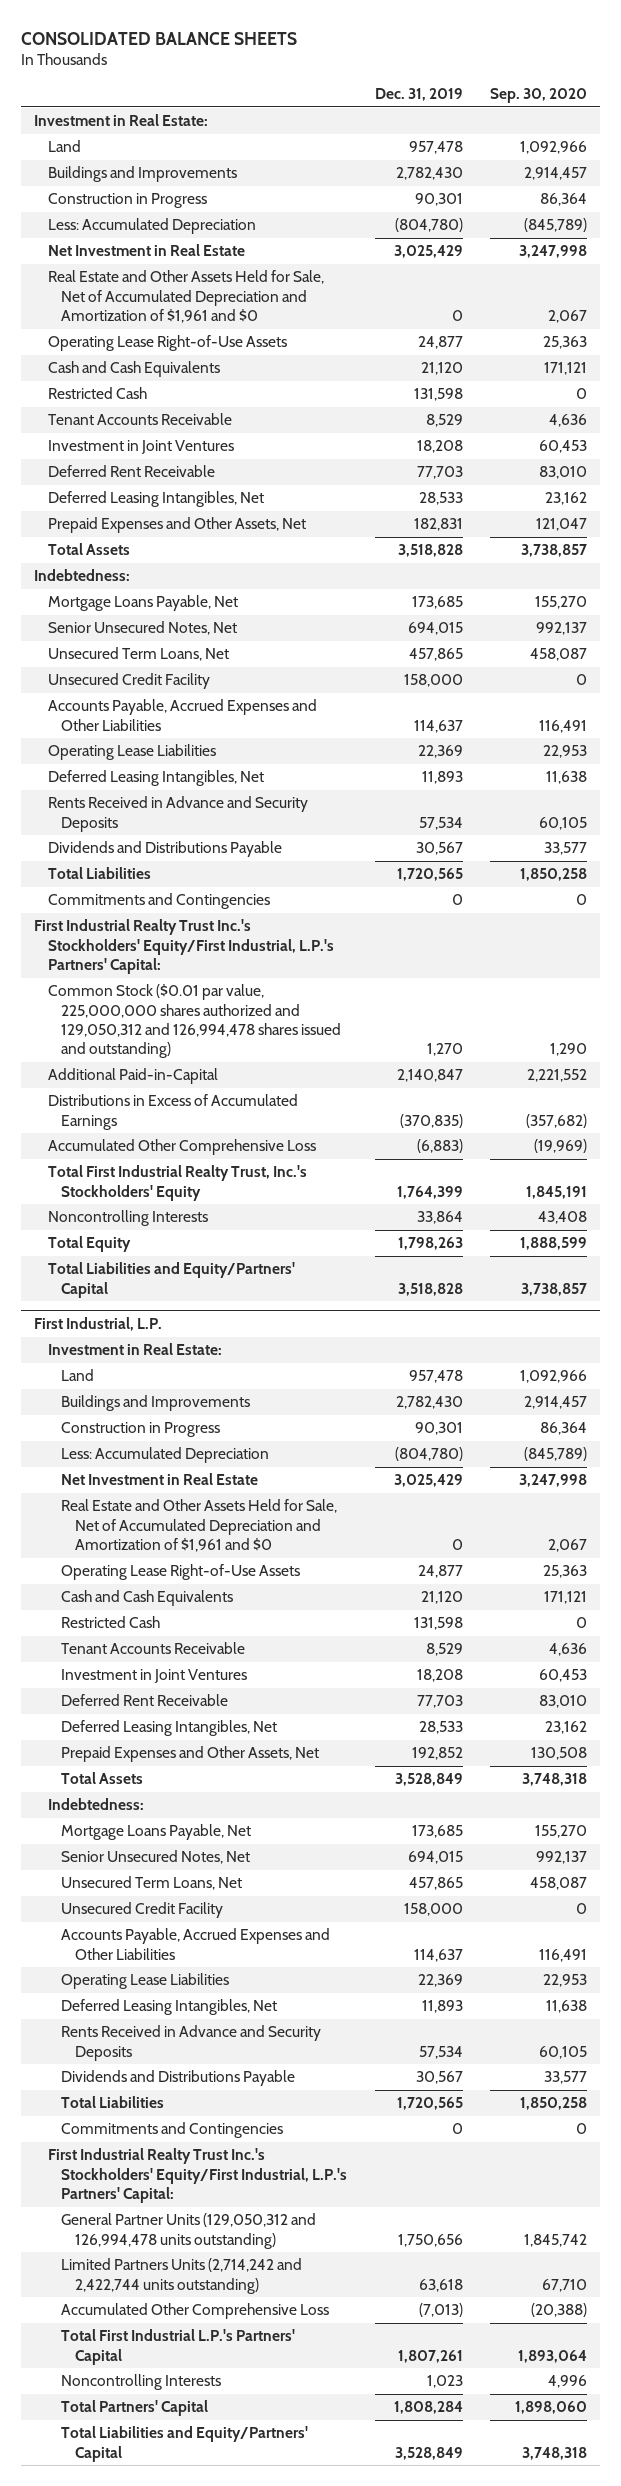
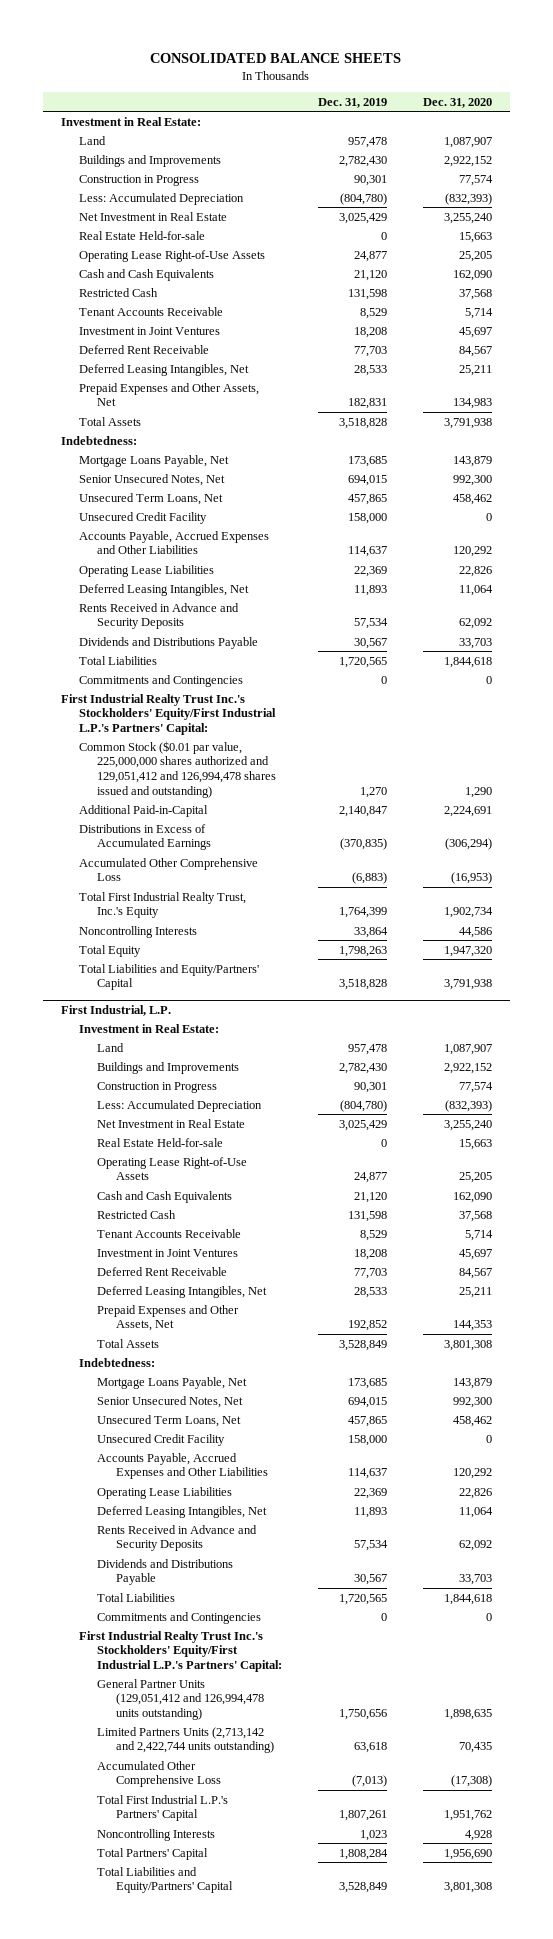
- | Dec. 31, 2019 | Sep. 30, 2020
+ | Dec. 31, 2019 | Dec. 31, 2020
- Real Estate and Other Assets Held for Sale, Net of Accumulated Depreciation and Amortization of $1,961 and $0 | 0 | 2,067
+ Real Estate Held-for-sale | 0 | 15,663
- First Industrial Realty Trust Inc.'s Stockholders' Equity/First Industrial, L.P.'s Partners' Capital:
- Common Stock ($0.01 par value, 225,000,000 shares authorized and 129,050,312 and 126,994,478 shares issued and outstanding) | 1,270 | 1,290
+ First Industrial Realty Trust Inc.'s Stockholders' Equity/First Industrial L.P.'s Partners' Capital:
+ Common Stock ($0.01 par value, 225,000,000 shares authorized and 129,051,412 and 126,994,478 shares issued and outstanding) | 1,270 | 1,290
- Total First Industrial Realty Trust, Inc.'s Stockholders' Equity | 1,764,399 | 1,845,191
+ Total First Industrial Realty Trust, Inc.'s Equity | 1,764,399 | 1,902,734
@ First Industrial, L.P.
- Real Estate and Other Assets Held for Sale, Net of Accumulated Depreciation and Amortization of $1,961 and $0 | 0 | 2,067
+ Real Estate Held-for-sale | 0 | 15,663
- First Industrial Realty Trust Inc.'s Stockholders' Equity/First Industrial, L.P.'s Partners' Capital:
- General Partner Units (129,050,312 and 126,994,478 units outstanding) | 1,750,656 | 1,845,742
- Limited Partners Units (2,714,242 and 2,422,744 units outstanding) | 63,618 | 67,710
+ First Industrial Realty Trust Inc.'s Stockholders' Equity/First Industrial L.P.'s Partners' Capital:
+ General Partner Units (129,051,412 and 126,994,478 units outstanding) | 1,750,656 | 1,898,635
+ Limited Partners Units (2,713,142 and 2,422,744 units outstanding) | 63,618 | 70,435

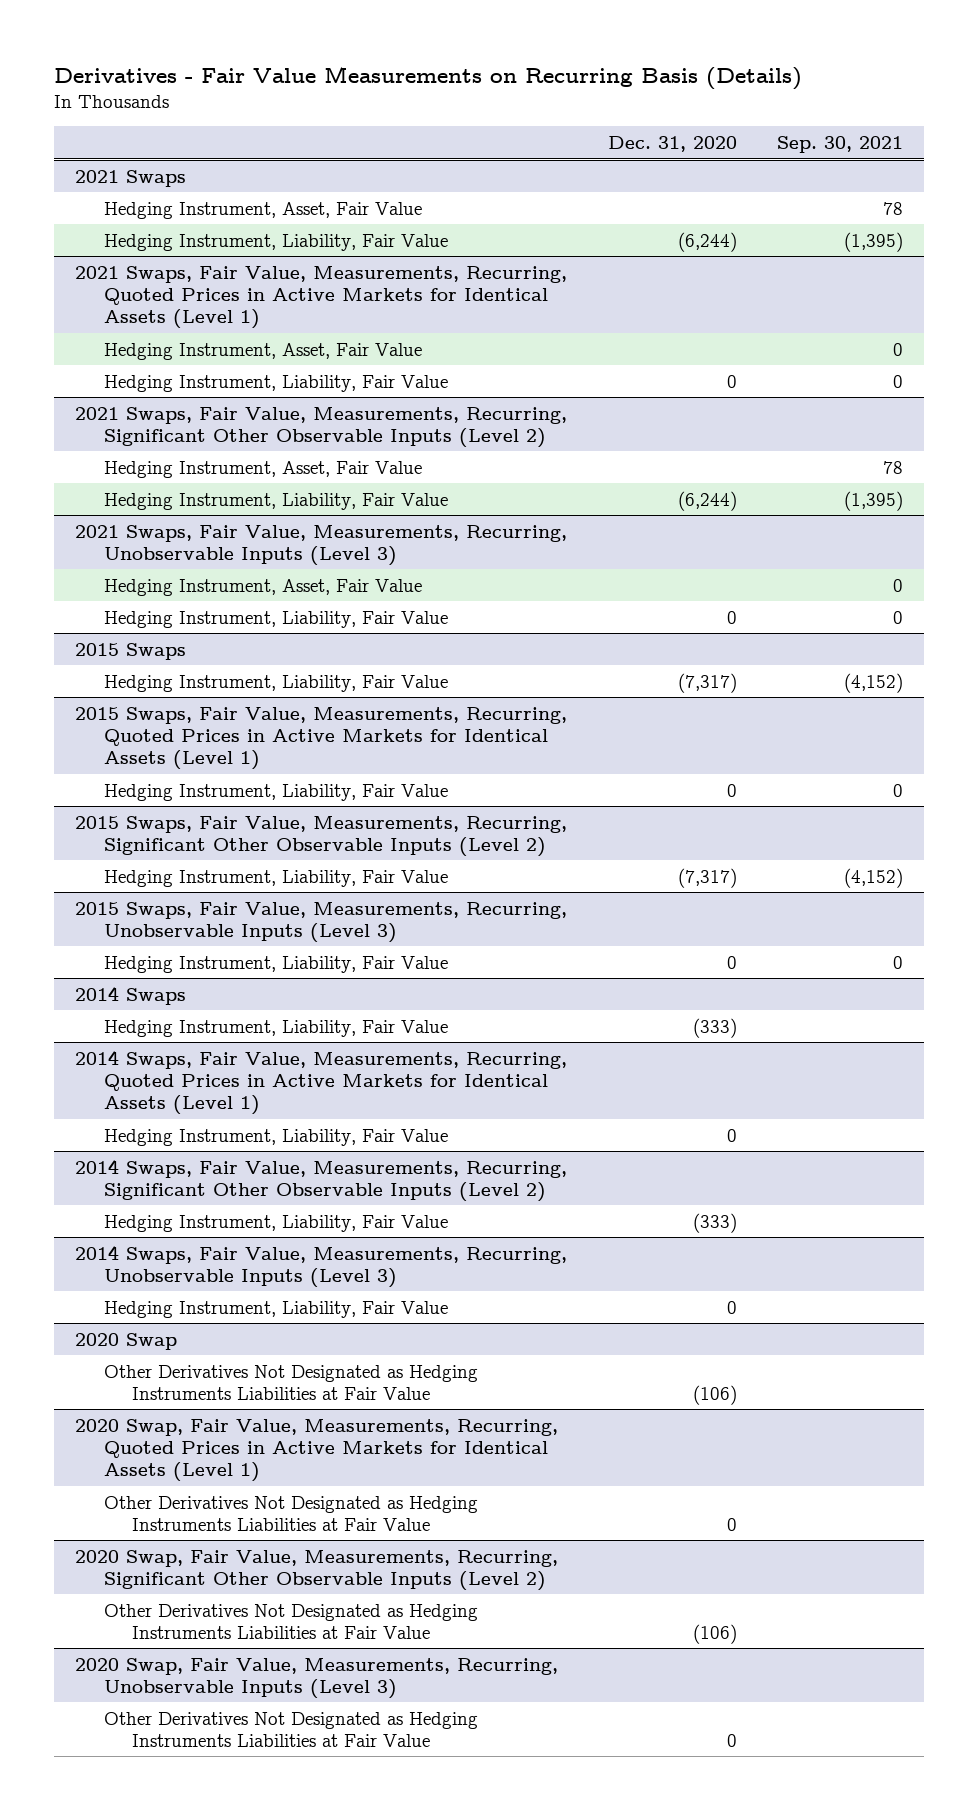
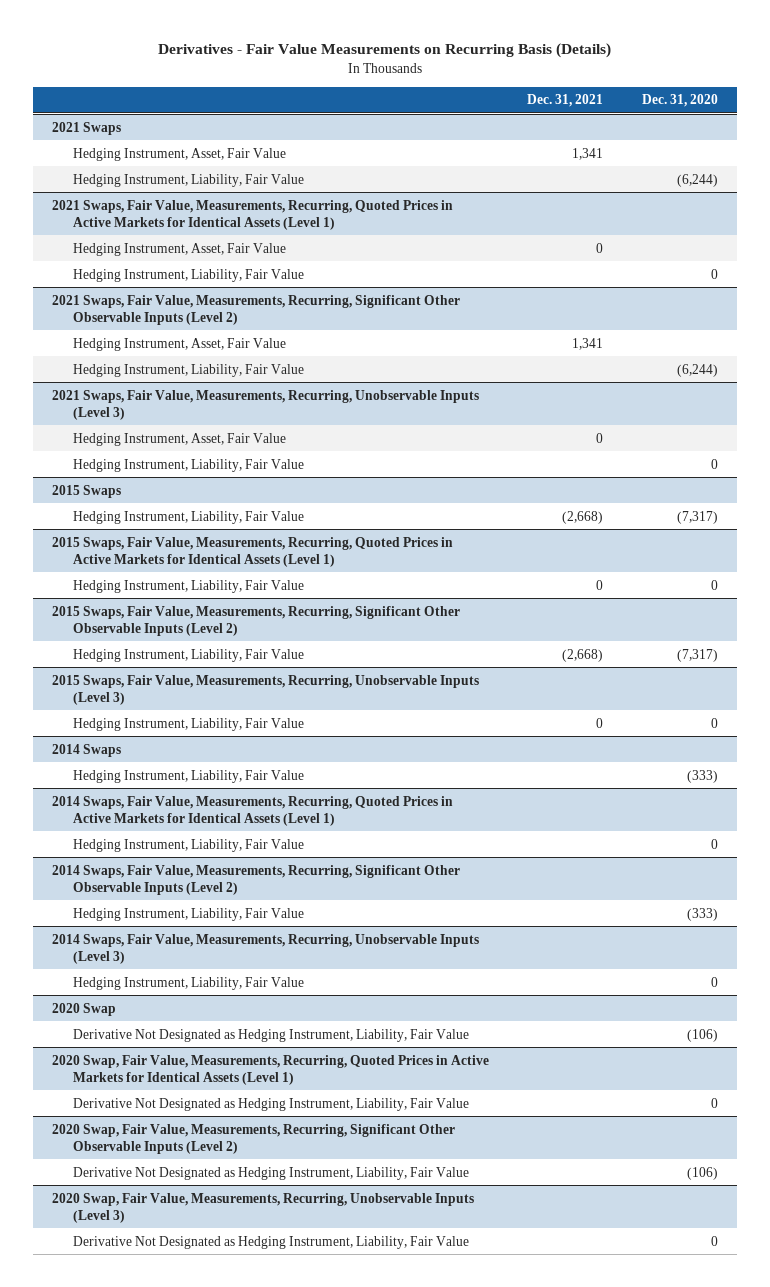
- | Dec. 31, 2020 | Sep. 30, 2021
+ | Dec. 31, 2021 | Dec. 31, 2020
@ 2020 Swap
- Other Derivatives Not Designated as Hedging Instruments Liabilities at Fair Value | (106) |
+ Derivative Not Designated as Hedging Instrument, Liability, Fair Value | | (106)
@ 2020 Swap, Fair Value, Measurements, Recurring, Quoted Prices in Active Markets for Identical Assets (Level 1)
- Other Derivatives Not Designated as Hedging Instruments Liabilities at Fair Value | 0 |
+ Derivative Not Designated as Hedging Instrument, Liability, Fair Value | | 0
@ 2020 Swap, Fair Value, Measurements, Recurring, Significant Other Observable Inputs (Level 2)
- Other Derivatives Not Designated as Hedging Instruments Liabilities at Fair Value | (106) |
+ Derivative Not Designated as Hedging Instrument, Liability, Fair Value | | (106)
@ 2020 Swap, Fair Value, Measurements, Recurring, Unobservable Inputs (Level 3)
- Other Derivatives Not Designated as Hedging Instruments Liabilities at Fair Value | 0 |
+ Derivative Not Designated as Hedging Instrument, Liability, Fair Value | | 0

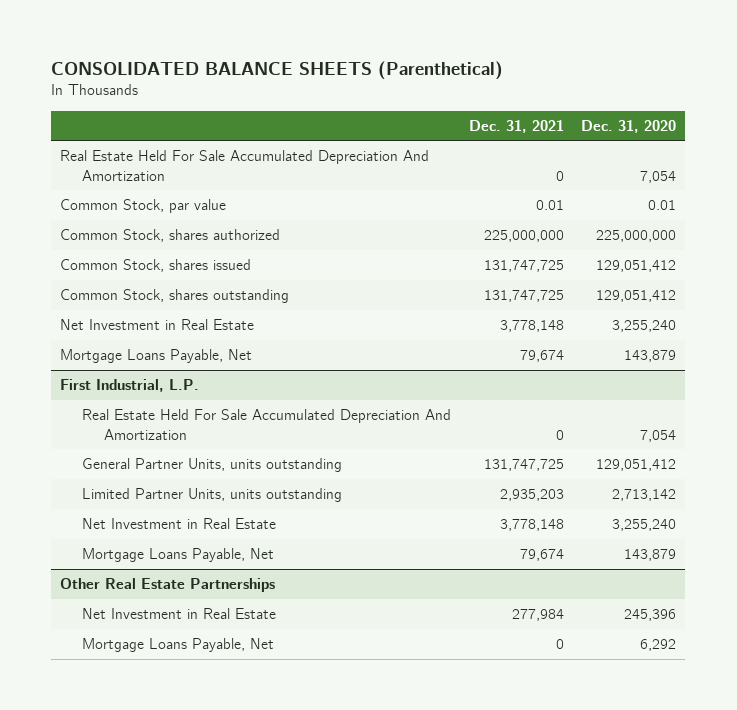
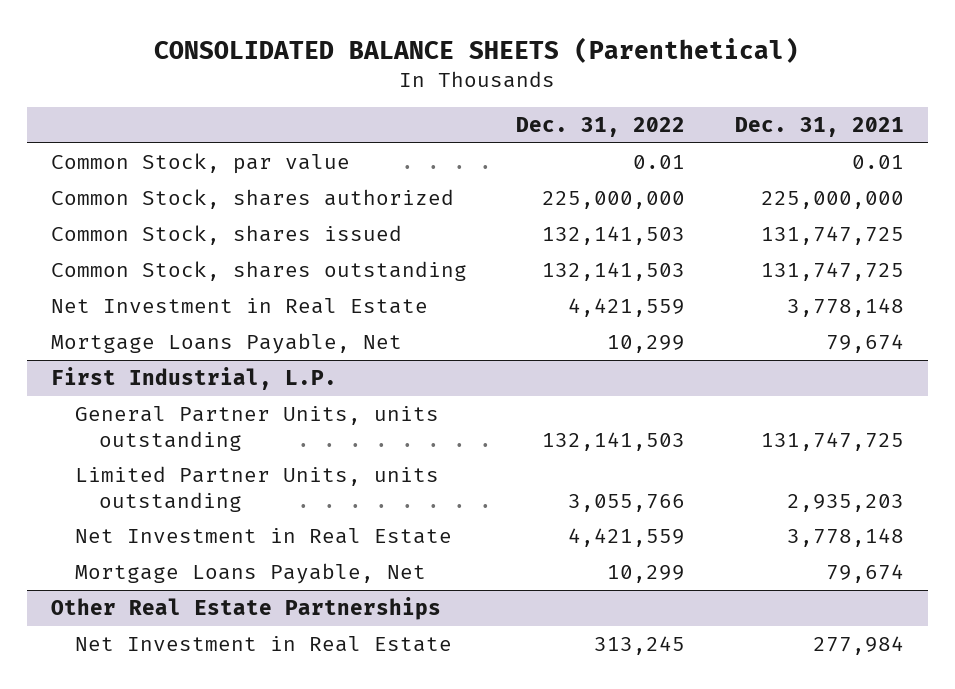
- | Dec. 31, 2021 | Dec. 31, 2020
+ | Dec. 31, 2022 | Dec. 31, 2021
- Real Estate Held For Sale Accumulated Depreciation And Amortization | 0 | 7,054
@ First Industrial, L.P.
- Real Estate Held For Sale Accumulated Depreciation And Amortization | 0 | 7,054
@ Other Real Estate Partnerships
- Mortgage Loans Payable, Net | 0 | 6,292

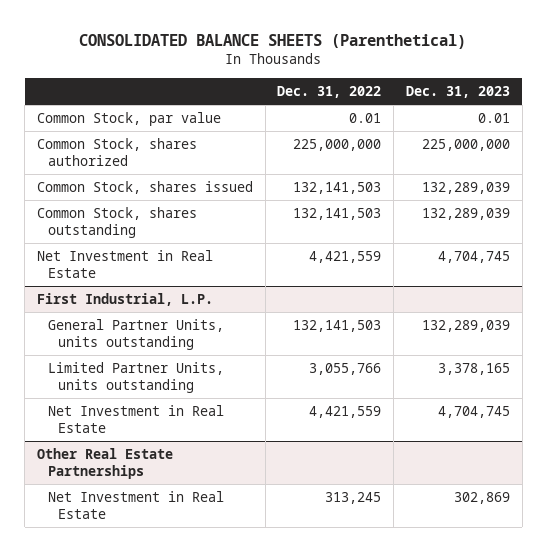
- | Dec. 31, 2022 | Dec. 31, 2021
+ | Dec. 31, 2022 | Dec. 31, 2023
- Mortgage Loans Payable, Net | 10,299 | 79,674
@ First Industrial, L.P.
- Mortgage Loans Payable, Net | 10,299 | 79,674

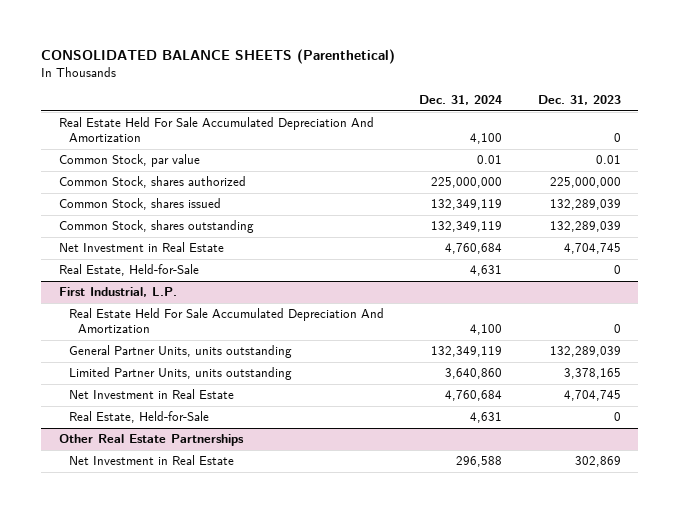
- | Dec. 31, 2022 | Dec. 31, 2023
+ | Dec. 31, 2024 | Dec. 31, 2023
+ Real Estate Held For Sale Accumulated Depreciation And Amortization | 4,100 | 0
+ Real Estate, Held-for-Sale | 4,631 | 0
@ First Industrial, L.P.
+ Real Estate Held For Sale Accumulated Depreciation And Amortization | 4,100 | 0
+ Real Estate, Held-for-Sale | 4,631 | 0

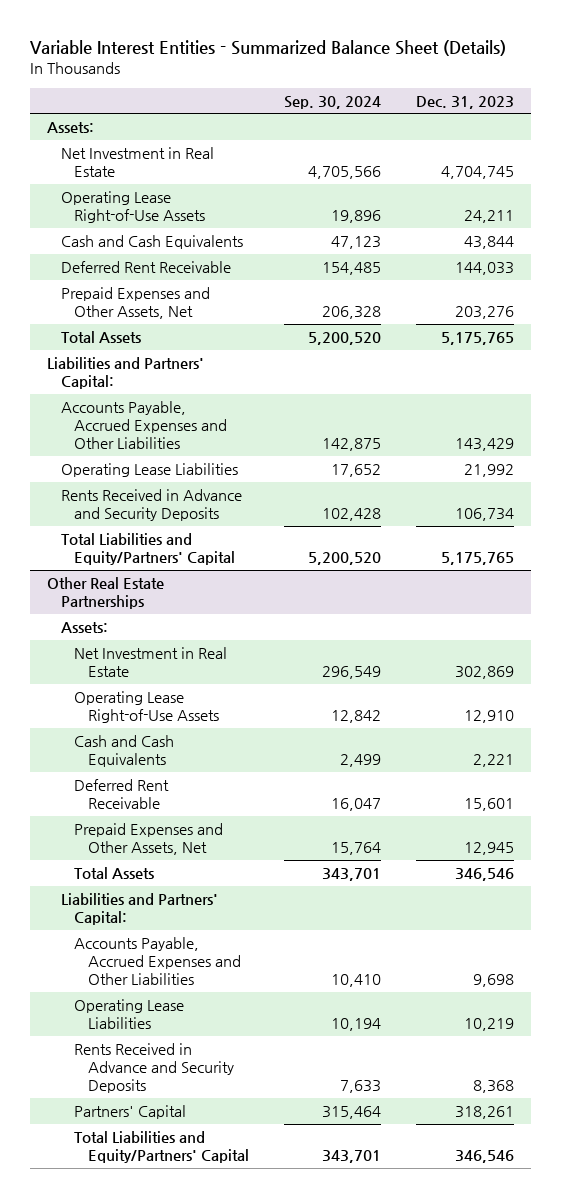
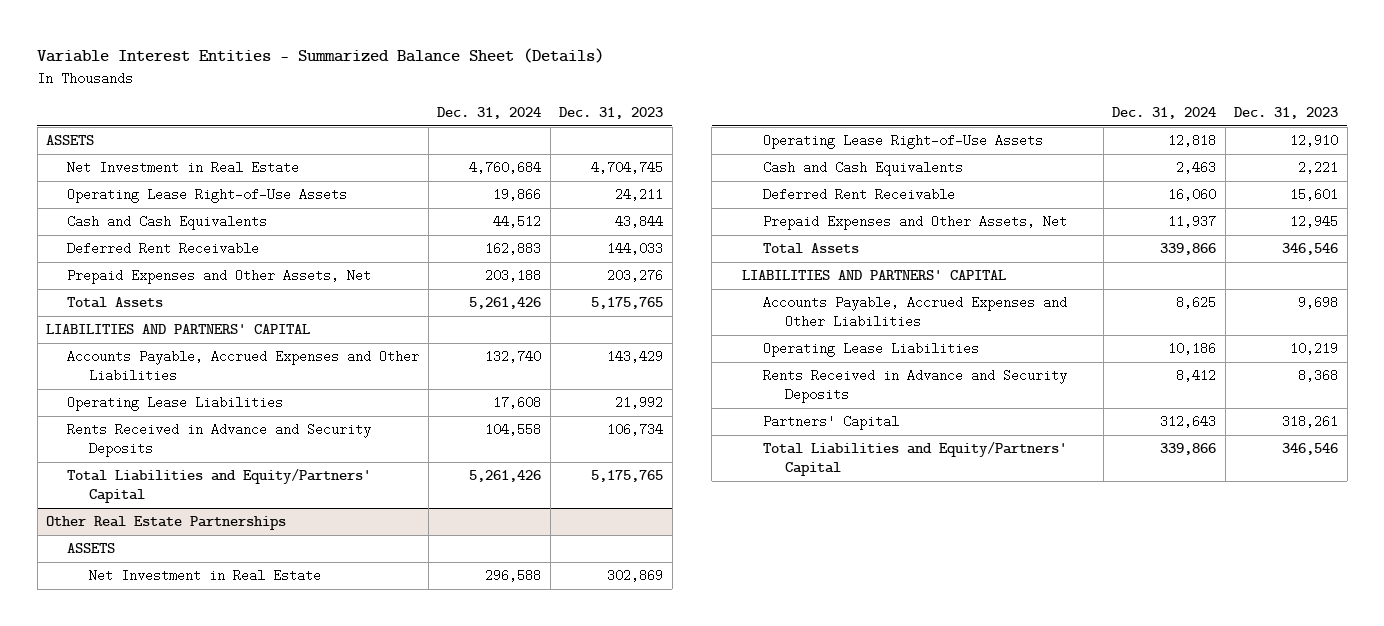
- | Sep. 30, 2024 | Dec. 31, 2023
+ | Dec. 31, 2024 | Dec. 31, 2023
- Assets:
+ ASSETS
- Liabilities and Partners' Capital:
+ LIABILITIES AND PARTNERS' CAPITAL
@ Other Real Estate Partnerships
- Assets:
+ ASSETS
- Liabilities and Partners' Capital:
+ LIABILITIES AND PARTNERS' CAPITAL

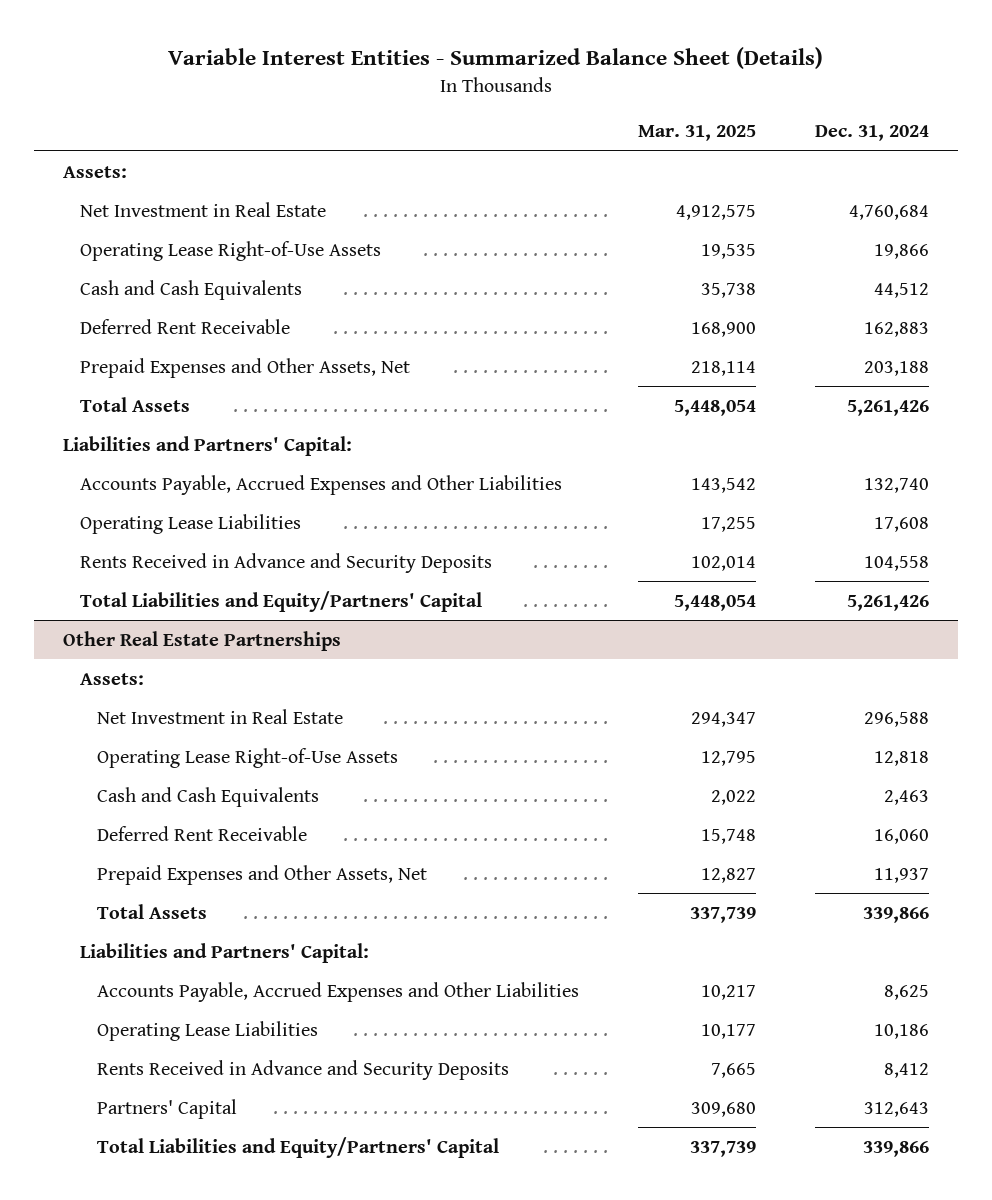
- | Dec. 31, 2024 | Dec. 31, 2023
+ | Mar. 31, 2025 | Dec. 31, 2024
- ASSETS
+ Assets:
- LIABILITIES AND PARTNERS' CAPITAL
+ Liabilities and Partners' Capital:
@ Other Real Estate Partnerships
- ASSETS
+ Assets:
- LIABILITIES AND PARTNERS' CAPITAL
+ Liabilities and Partners' Capital:

